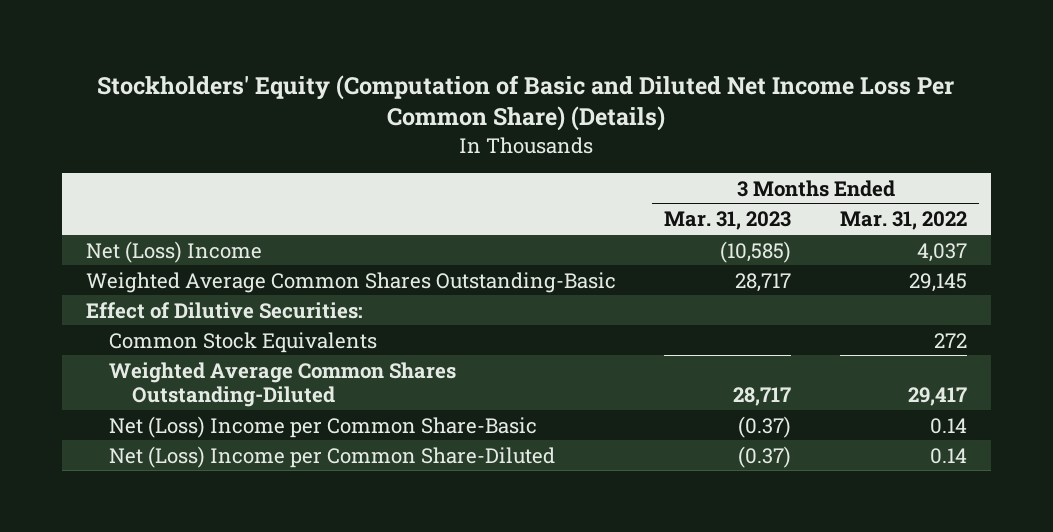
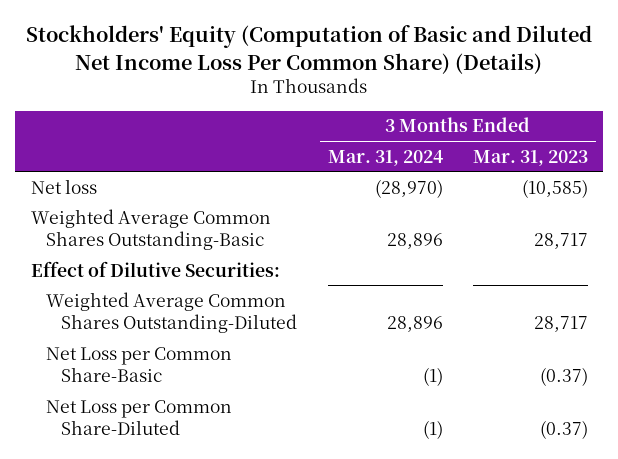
- | 3 Months Ended Mar. 31, 2023 | 3 Months Ended Mar. 31, 2022
+ | 3 Months Ended Mar. 31, 2024 | 3 Months Ended Mar. 31, 2023
- Net (Loss) Income | (10,585) | 4,037
+ Net loss | (28,970) | (10,585)
- Common Stock Equivalents | | 272
- Net (Loss) Income per Common Share-Basic | (0.37) | 0.14
- Net (Loss) Income per Common Share-Diluted | (0.37) | 0.14
+ Net Loss per Common Share-Basic | (1) | (0.37)
+ Net Loss per Common Share-Diluted | (1) | (0.37)

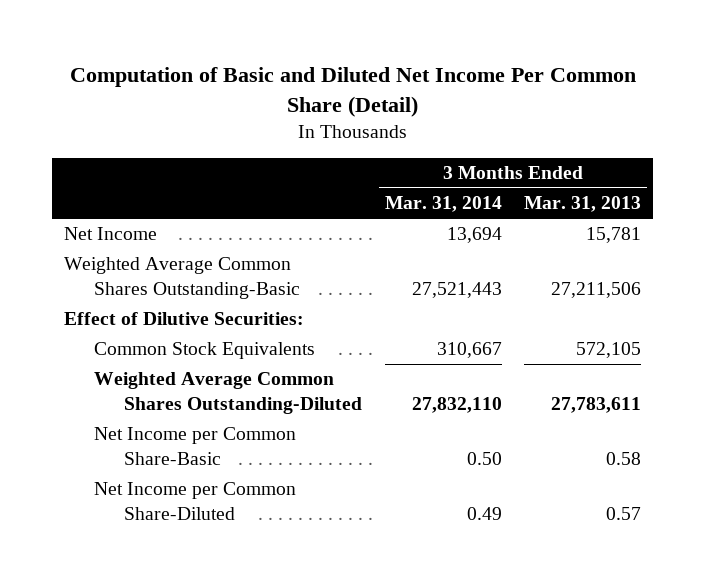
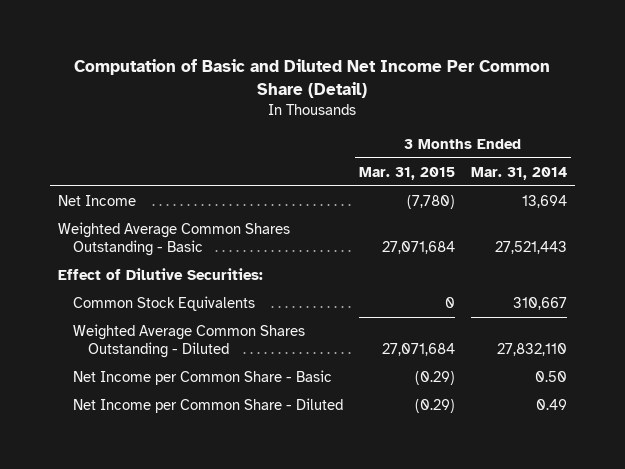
- | 3 Months Ended Mar. 31, 2014 | 3 Months Ended Mar. 31, 2013
+ | 3 Months Ended Mar. 31, 2015 | 3 Months Ended Mar. 31, 2014
- Weighted Average Common Shares Outstanding-Basic | 27,521,443 | 27,211,506
+ Weighted Average Common Shares Outstanding - Basic | 27,071,684 | 27,521,443
- Weighted Average Common Shares Outstanding-Diluted | 27,832,110 | 27,783,611
- Net Income per Common Share-Basic | 0.50 | 0.58
- Net Income per Common Share-Diluted | 0.49 | 0.57
+ Weighted Average Common Shares Outstanding - Diluted | 27,071,684 | 27,832,110
+ Net Income per Common Share - Basic | (0.29) | 0.50
+ Net Income per Common Share - Diluted | (0.29) | 0.49

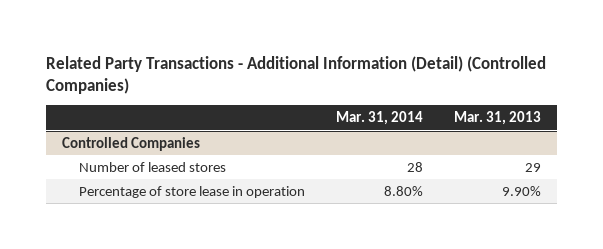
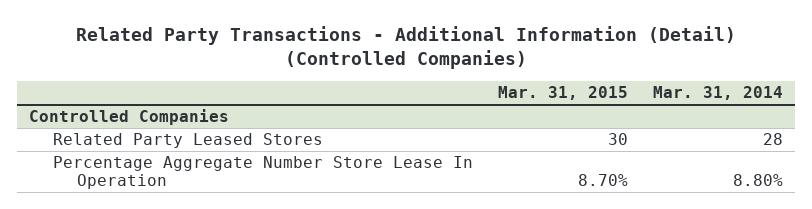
- | Mar. 31, 2014 | Mar. 31, 2013
+ | Mar. 31, 2015 | Mar. 31, 2014
@ Controlled Companies
- Number of leased stores | 28 | 29
- Percentage of store lease in operation | 8.80% | 9.90%
+ Related Party Leased Stores | 30 | 28
+ Percentage Aggregate Number Store Lease In Operation | 8.70% | 8.80%

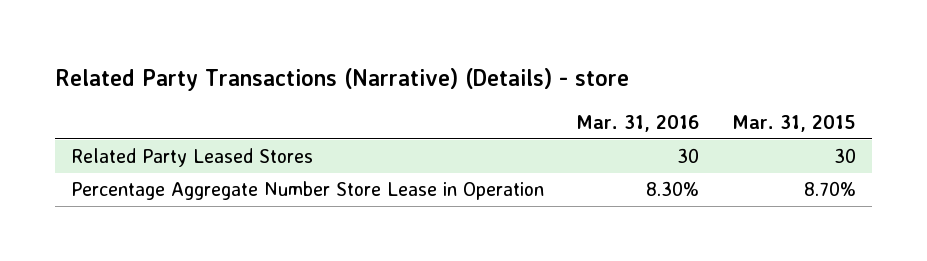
- Related Party Transactions - Additional Information (Detail) (Controlled Companies)
+ Related Party Transactions (Narrative) (Details) - store
- | Mar. 31, 2015 | Mar. 31, 2014
+ | Mar. 31, 2016 | Mar. 31, 2015
- Controlled Companies
- Percentage Aggregate Number Store Lease In Operation | 8.70% | 8.80%
+ Percentage Aggregate Number Store Lease in Operation | 8.30% | 8.70%

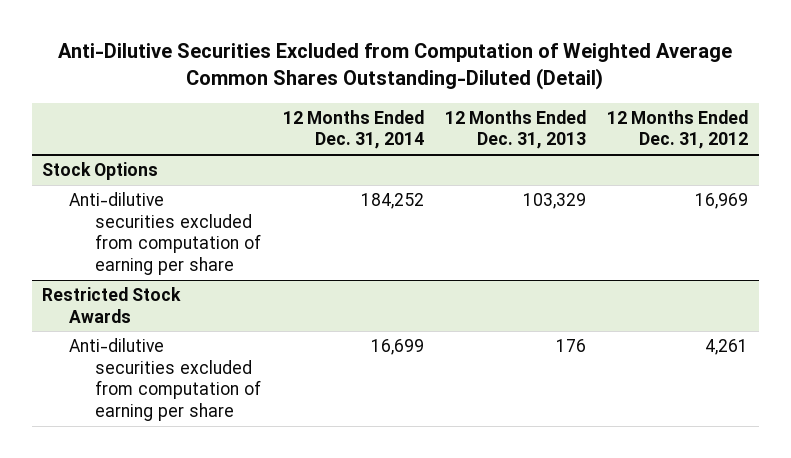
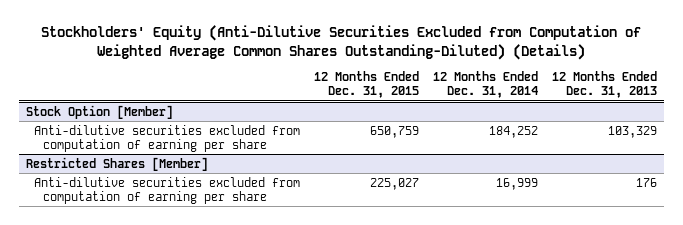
- Anti-Dilutive Securities Excluded from Computation of Weighted Average Common Shares Outstanding-Diluted (Detail)
+ Stockholders' Equity (Anti-Dilutive Securities Excluded from Computation of Weighted Average Common Shares Outstanding-Diluted) (Details)
- | 12 Months Ended Dec. 31, 2014 | 12 Months Ended Dec. 31, 2013 | 12 Months Ended Dec. 31, 2012
+ | 12 Months Ended Dec. 31, 2015 | 12 Months Ended Dec. 31, 2014 | 12 Months Ended Dec. 31, 2013
- Stock Options
+ Stock Option [Member]
- Restricted Stock Awards
- Anti-dilutive securities excluded from computation of earning per share | 16,699 | 176 | 4,261
+ Restricted Shares [Member]
+ Anti-dilutive securities excluded from computation of earning per share | 225,027 | 16,999 | 176

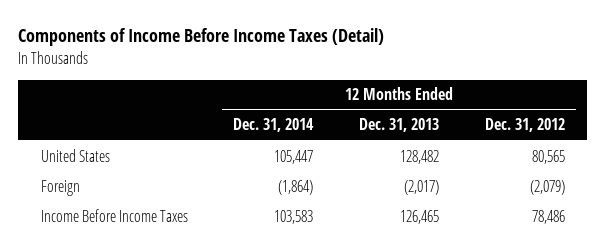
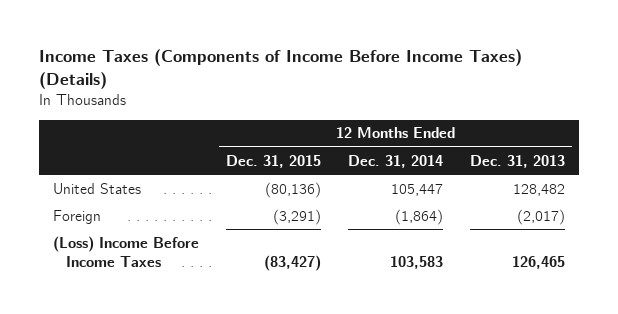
- Components of Income Before Income Taxes (Detail)
+ Income Taxes (Components of Income Before Income Taxes) (Details)
- | 12 Months Ended Dec. 31, 2014 | 12 Months Ended Dec. 31, 2013 | 12 Months Ended Dec. 31, 2012
+ | 12 Months Ended Dec. 31, 2015 | 12 Months Ended Dec. 31, 2014 | 12 Months Ended Dec. 31, 2013
- Income Before Income Taxes | 103,583 | 126,465 | 78,486
+ (Loss) Income Before Income Taxes | (83,427) | 103,583 | 126,465

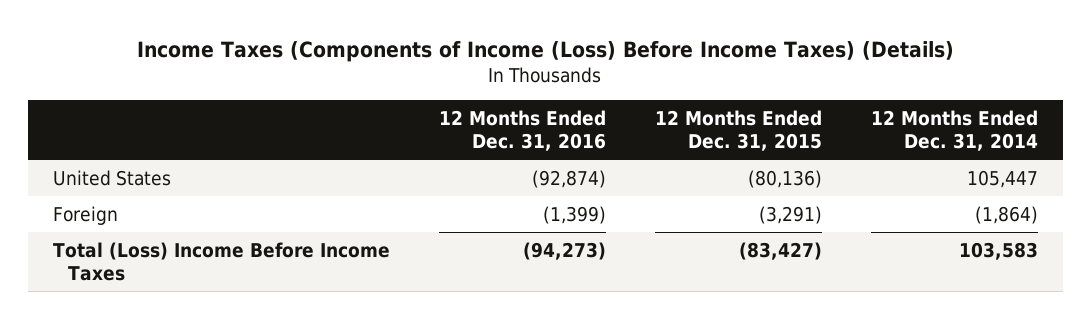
- Income Taxes (Components of Income Before Income Taxes) (Details)
+ Income Taxes (Components of Income (Loss) Before Income Taxes) (Details)
- | 12 Months Ended Dec. 31, 2015 | 12 Months Ended Dec. 31, 2014 | 12 Months Ended Dec. 31, 2013
+ | 12 Months Ended Dec. 31, 2016 | 12 Months Ended Dec. 31, 2015 | 12 Months Ended Dec. 31, 2014
- (Loss) Income Before Income Taxes | (83,427) | 103,583 | 126,465
+ Total (Loss) Income Before Income Taxes | (94,273) | (83,427) | 103,583

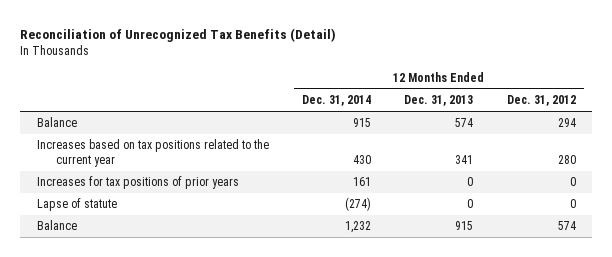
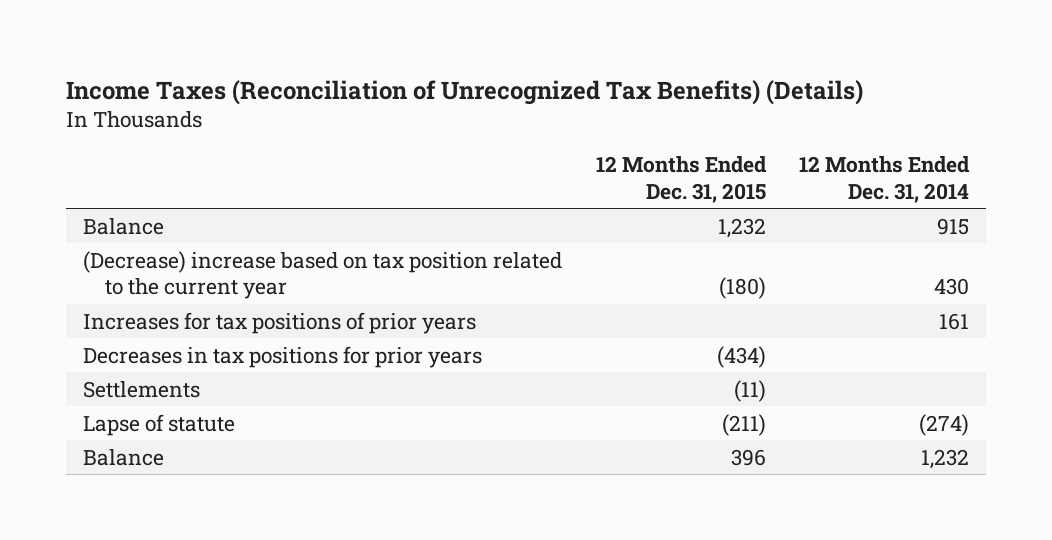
- Reconciliation of Unrecognized Tax Benefits (Detail)
+ Income Taxes (Reconciliation of Unrecognized Tax Benefits) (Details)
- | 12 Months Ended Dec. 31, 2014 | 12 Months Ended Dec. 31, 2013 | 12 Months Ended Dec. 31, 2012
+ | 12 Months Ended Dec. 31, 2015 | 12 Months Ended Dec. 31, 2014
- Increases based on tax positions related to the current year | 430 | 341 | 280
+ (Decrease) increase based on tax position related to the current year | (180) | 430
+ Decreases in tax positions for prior years | (434) |
+ Settlements | (11) |

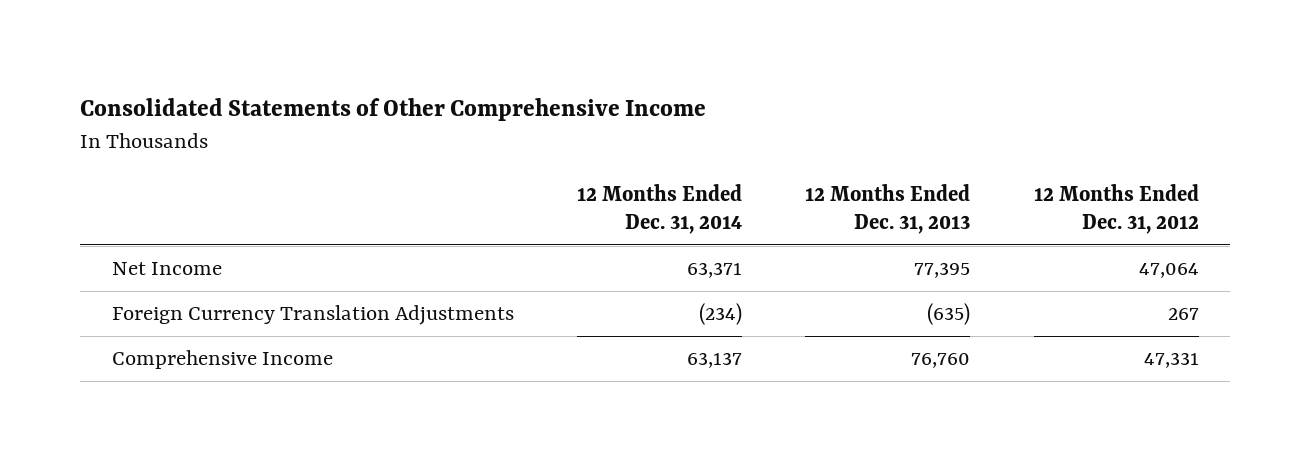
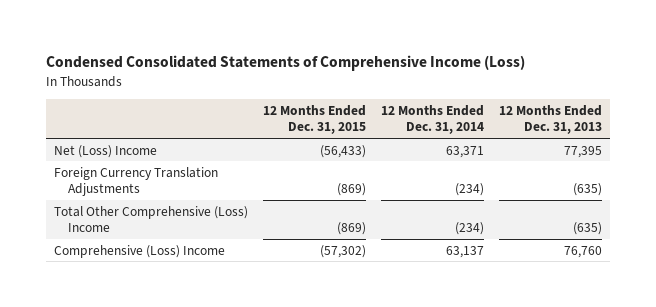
- Consolidated Statements of Other Comprehensive Income
+ Condensed Consolidated Statements of Comprehensive Income (Loss)
- | 12 Months Ended Dec. 31, 2014 | 12 Months Ended Dec. 31, 2013 | 12 Months Ended Dec. 31, 2012
+ | 12 Months Ended Dec. 31, 2015 | 12 Months Ended Dec. 31, 2014 | 12 Months Ended Dec. 31, 2013
- Net Income | 63,371 | 77,395 | 47,064
+ Net (Loss) Income | (56,433) | 63,371 | 77,395
- Comprehensive Income | 63,137 | 76,760 | 47,331
+ Total Other Comprehensive (Loss) Income | (869) | (234) | (635)
+ Comprehensive (Loss) Income | (57,302) | 63,137 | 76,760

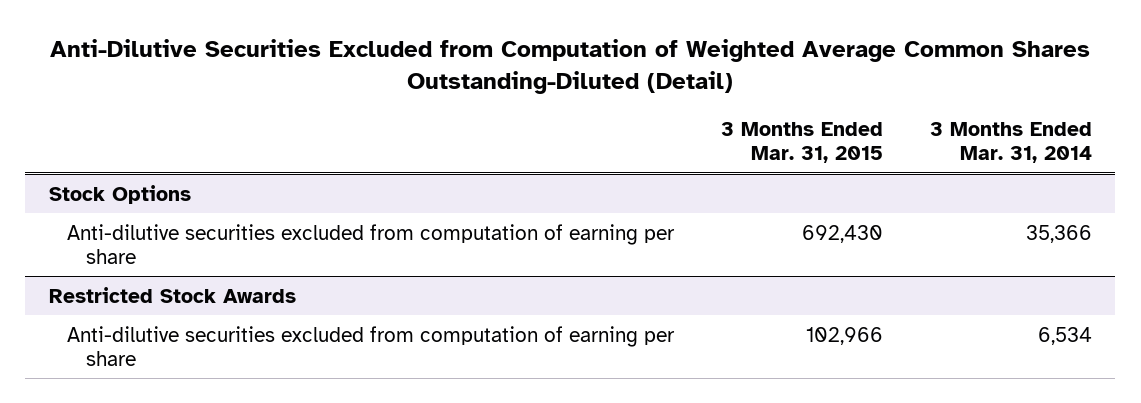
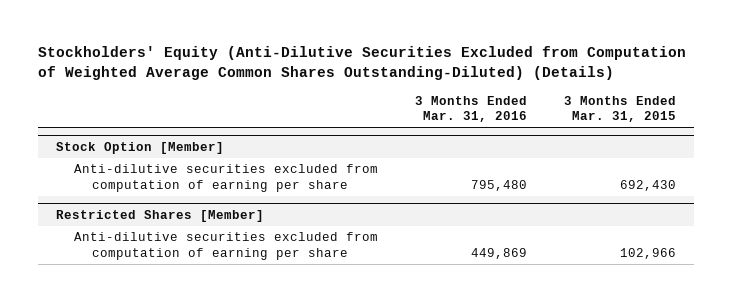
- Anti-Dilutive Securities Excluded from Computation of Weighted Average Common Shares Outstanding-Diluted (Detail)
+ Stockholders' Equity (Anti-Dilutive Securities Excluded from Computation of Weighted Average Common Shares Outstanding-Diluted) (Details)
- | 3 Months Ended Mar. 31, 2015 | 3 Months Ended Mar. 31, 2014
+ | 3 Months Ended Mar. 31, 2016 | 3 Months Ended Mar. 31, 2015
- Stock Options
+ Stock Option [Member]
- Restricted Stock Awards
+ Restricted Shares [Member]

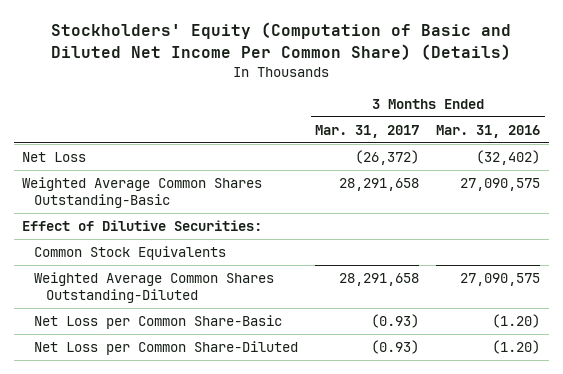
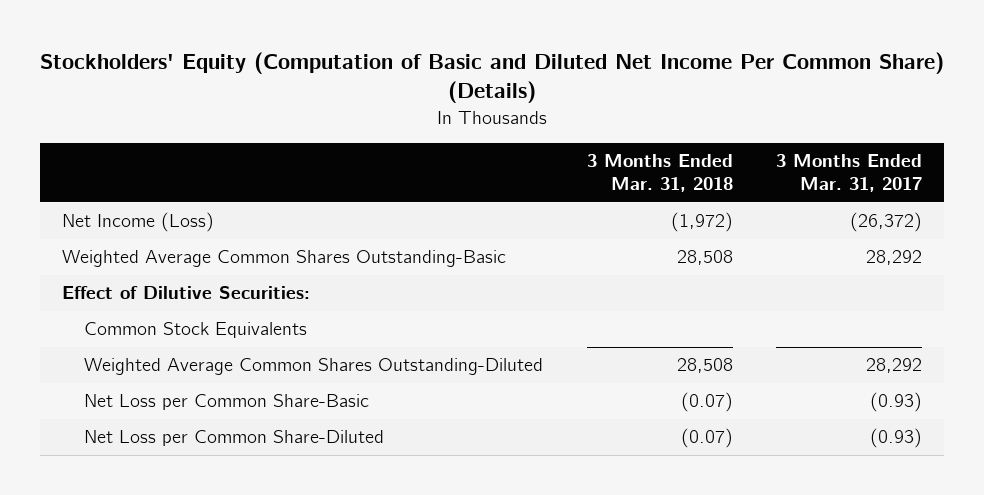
- | 3 Months Ended Mar. 31, 2017 | 3 Months Ended Mar. 31, 2016
+ | 3 Months Ended Mar. 31, 2018 | 3 Months Ended Mar. 31, 2017
- Net Loss | (26,372) | (32,402)
- Weighted Average Common Shares Outstanding-Basic | 28,291,658 | 27,090,575
+ Net Income (Loss) | (1,972) | (26,372)
+ Weighted Average Common Shares Outstanding-Basic | 28,508 | 28,292
- Weighted Average Common Shares Outstanding-Diluted | 28,291,658 | 27,090,575
+ Weighted Average Common Shares Outstanding-Diluted | 28,508 | 28,292

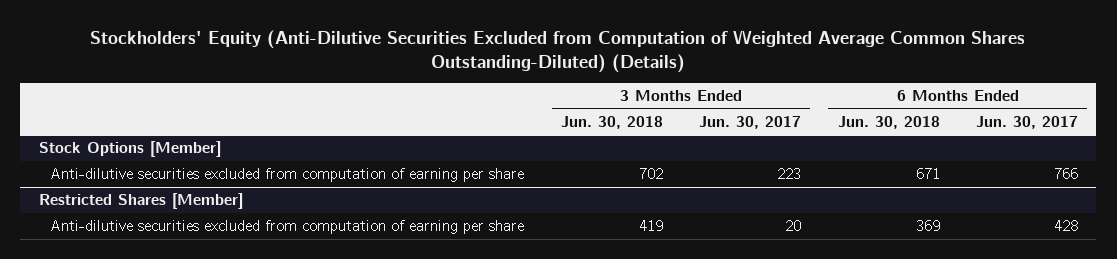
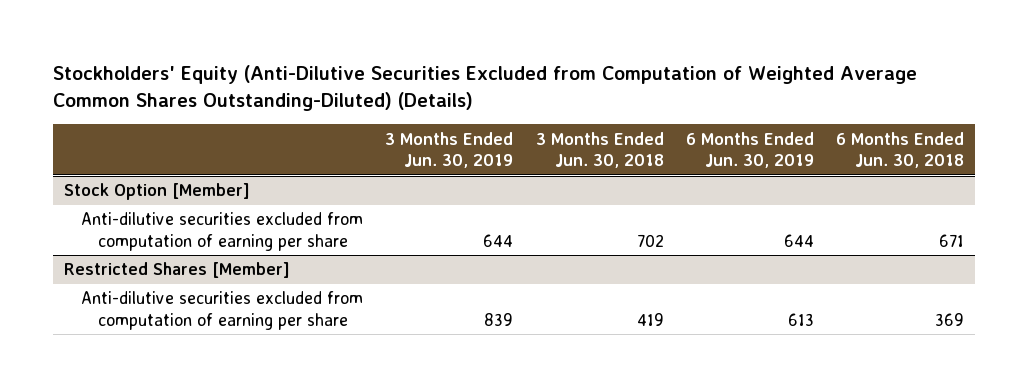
- | 3 Months Ended Jun. 30, 2018 | 3 Months Ended Jun. 30, 2017 | 6 Months Ended Jun. 30, 2018 | 6 Months Ended Jun. 30, 2017
+ | 3 Months Ended Jun. 30, 2019 | 3 Months Ended Jun. 30, 2018 | 6 Months Ended Jun. 30, 2019 | 6 Months Ended Jun. 30, 2018
- Stock Options [Member]
+ Stock Option [Member]

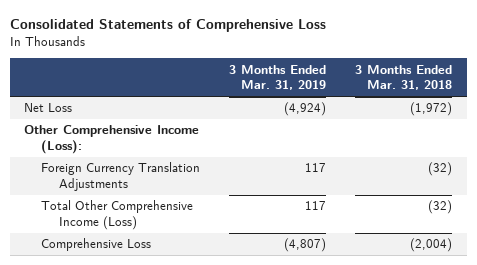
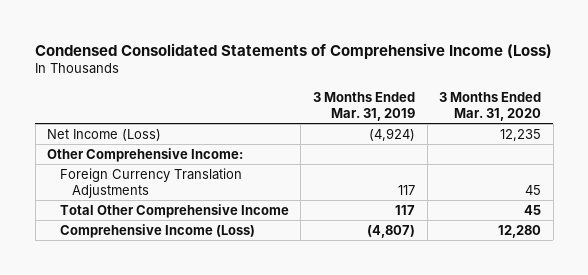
- Consolidated Statements of Comprehensive Loss
+ Condensed Consolidated Statements of Comprehensive Income (Loss)
- | 3 Months Ended Mar. 31, 2019 | 3 Months Ended Mar. 31, 2018
+ | 3 Months Ended Mar. 31, 2019 | 3 Months Ended Mar. 31, 2020
- Net Loss | (4,924) | (1,972)
- Other Comprehensive Income (Loss):
+ Net Income (Loss) | (4,924) | 12,235
+ Other Comprehensive Income:
- Total Other Comprehensive Income (Loss) | 117 | (32)
- Comprehensive Loss | (4,807) | (2,004)
+ Total Other Comprehensive Income | 117 | 45
+ Comprehensive Income (Loss) | (4,807) | 12,280

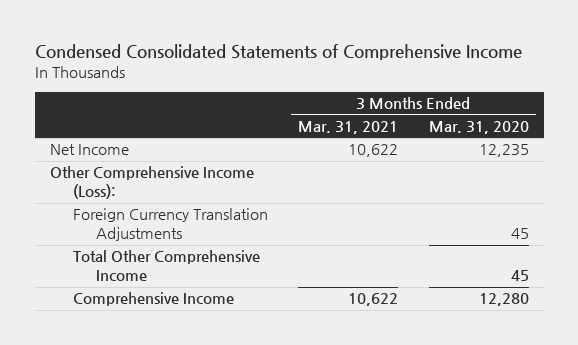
- Condensed Consolidated Statements of Comprehensive Income (Loss)
+ Condensed Consolidated Statements of Comprehensive Income
- | 3 Months Ended Mar. 31, 2019 | 3 Months Ended Mar. 31, 2020
+ | 3 Months Ended Mar. 31, 2021 | 3 Months Ended Mar. 31, 2020
- Net Income (Loss) | (4,924) | 12,235
- Other Comprehensive Income:
+ Net Income | 10,622 | 12,235
+ Other Comprehensive Income (Loss):
- Comprehensive Income (Loss) | (4,807) | 12,280
+ Comprehensive Income | 10,622 | 12,280

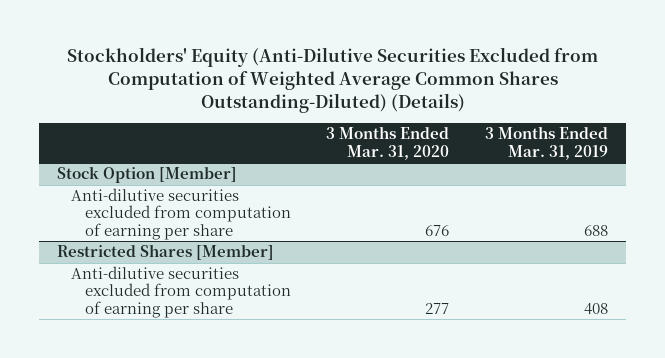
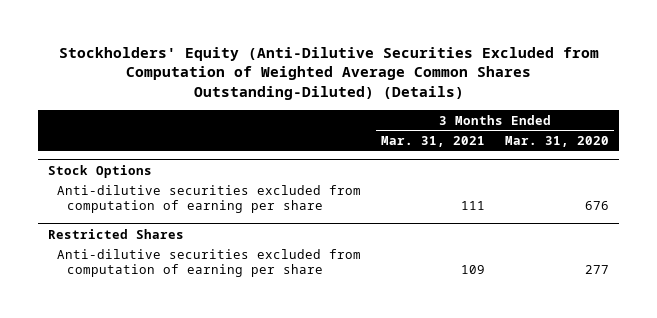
- | 3 Months Ended Mar. 31, 2020 | 3 Months Ended Mar. 31, 2019
+ | 3 Months Ended Mar. 31, 2021 | 3 Months Ended Mar. 31, 2020
- Stock Option [Member]
+ Stock Options
- Restricted Shares [Member]
+ Restricted Shares

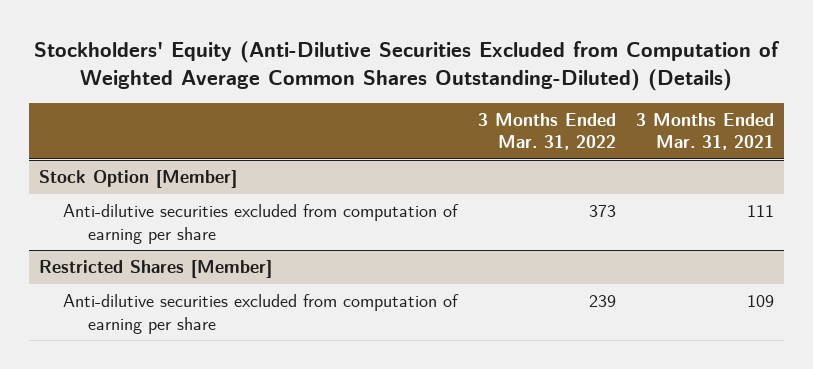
- | 3 Months Ended Mar. 31, 2021 | 3 Months Ended Mar. 31, 2020
+ | 3 Months Ended Mar. 31, 2022 | 3 Months Ended Mar. 31, 2021
- Stock Options
+ Stock Option [Member]
- Restricted Shares
+ Restricted Shares [Member]

